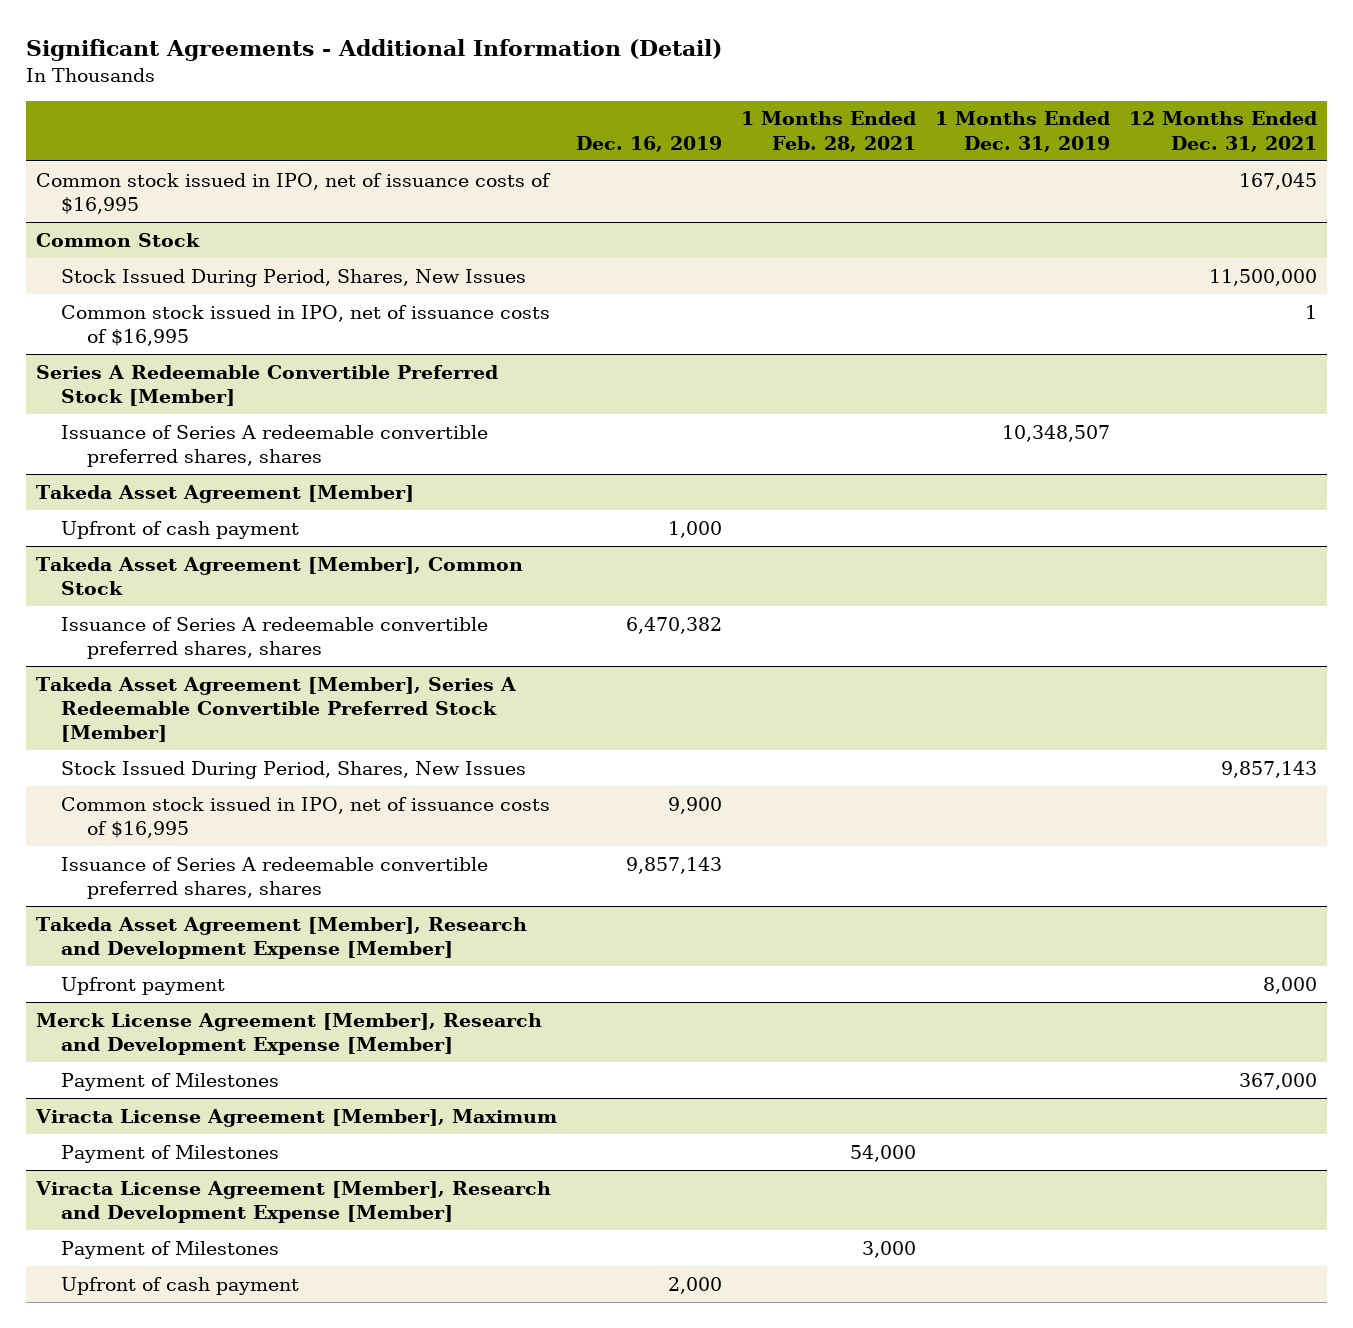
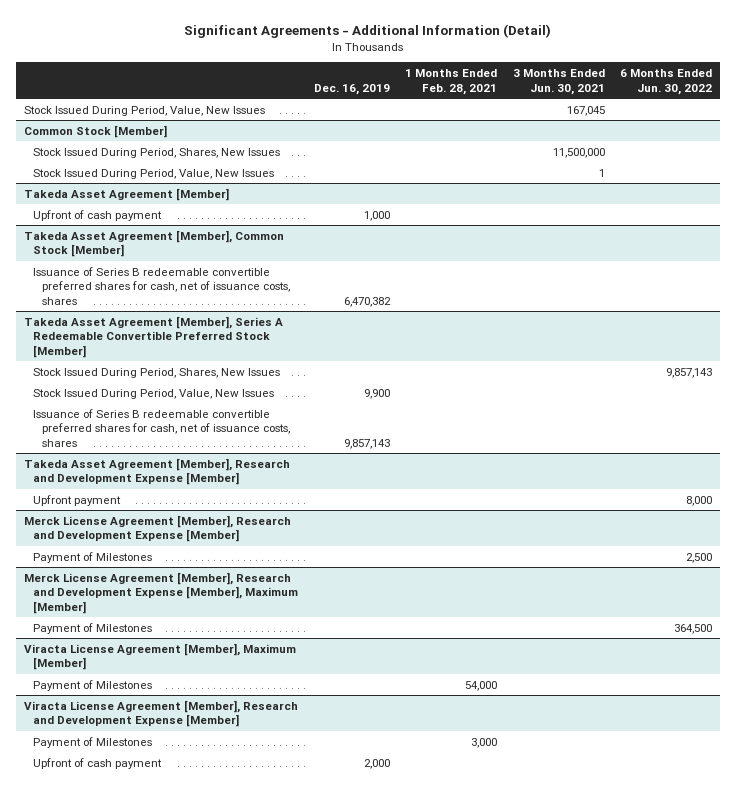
- | Dec. 16, 2019 | 1 Months Ended Feb. 28, 2021 | 1 Months Ended Dec. 31, 2019 | 12 Months Ended Dec. 31, 2021
+ | Dec. 16, 2019 | 1 Months Ended Feb. 28, 2021 | 3 Months Ended Jun. 30, 2021 | 6 Months Ended Jun. 30, 2022
- Common stock issued in IPO, net of issuance costs of $16,995 | | | | 167,045
- Common Stock
+ Stock Issued During Period, Value, New Issues | | | 167,045 |
+ Common Stock [Member]
- Common stock issued in IPO, net of issuance costs of $16,995 | | | | 1
- Series A Redeemable Convertible Preferred Stock [Member]
- Issuance of Series A redeemable convertible preferred shares, shares | | | 10,348,507 |
+ Stock Issued During Period, Value, New Issues | | | 1 |
- Takeda Asset Agreement [Member], Common Stock
- Issuance of Series A redeemable convertible preferred shares, shares | 6,470,382 | | |
+ Takeda Asset Agreement [Member], Common Stock [Member]
+ Issuance of Series B redeemable convertible preferred shares for cash, net of issuance costs, shares | 6,470,382 | | |
@ Takeda Asset Agreement [Member], Series A Redeemable Convertible Preferred Stock [Member]
- Common stock issued in IPO, net of issuance costs of $16,995 | 9,900 | | |
- Issuance of Series A redeemable convertible preferred shares, shares | 9,857,143 | | |
+ Stock Issued During Period, Value, New Issues | 9,900 | | |
+ Issuance of Series B redeemable convertible preferred shares for cash, net of issuance costs, shares | 9,857,143 | | |
- Viracta License Agreement [Member], Maximum
+ Merck License Agreement [Member], Research and Development Expense [Member], Maximum [Member]
+ Payment of Milestones | | | | 364,500
+ Viracta License Agreement [Member], Maximum [Member]

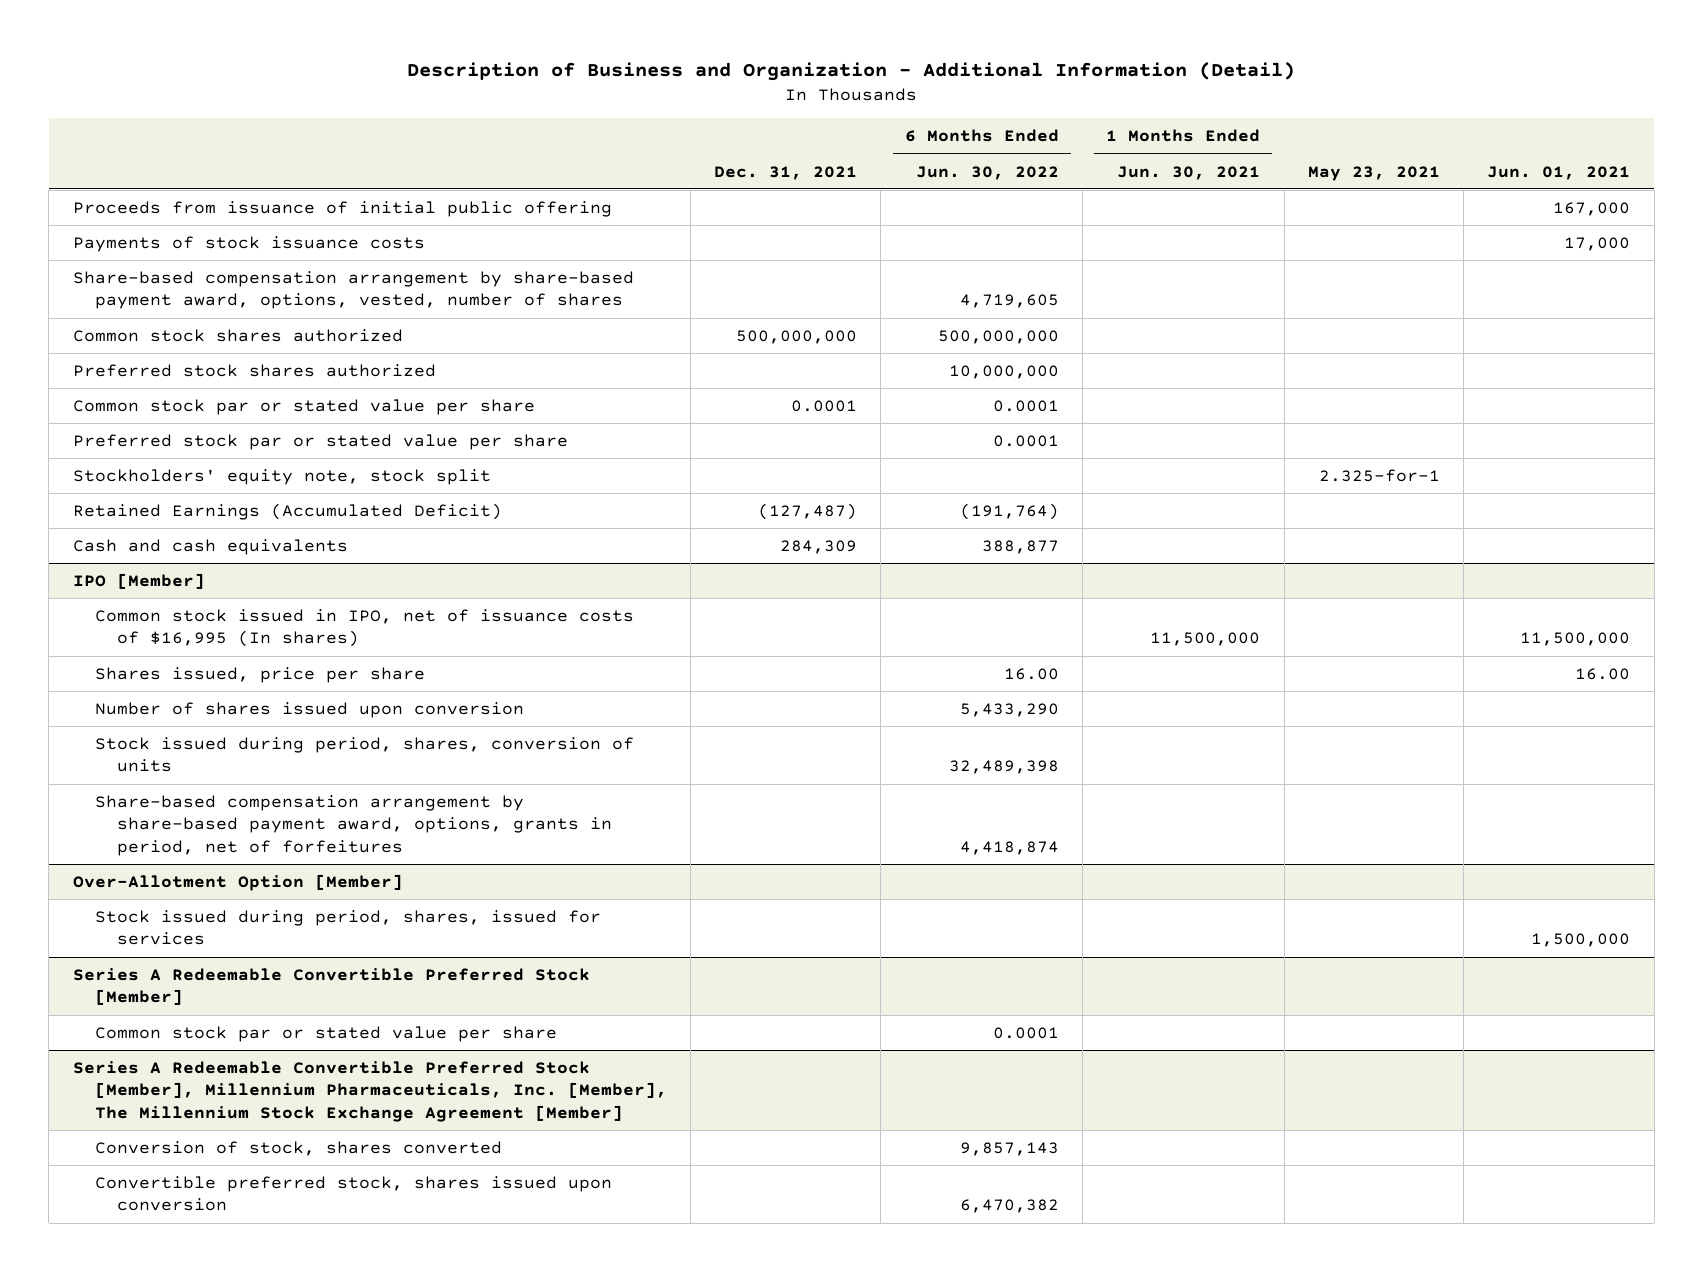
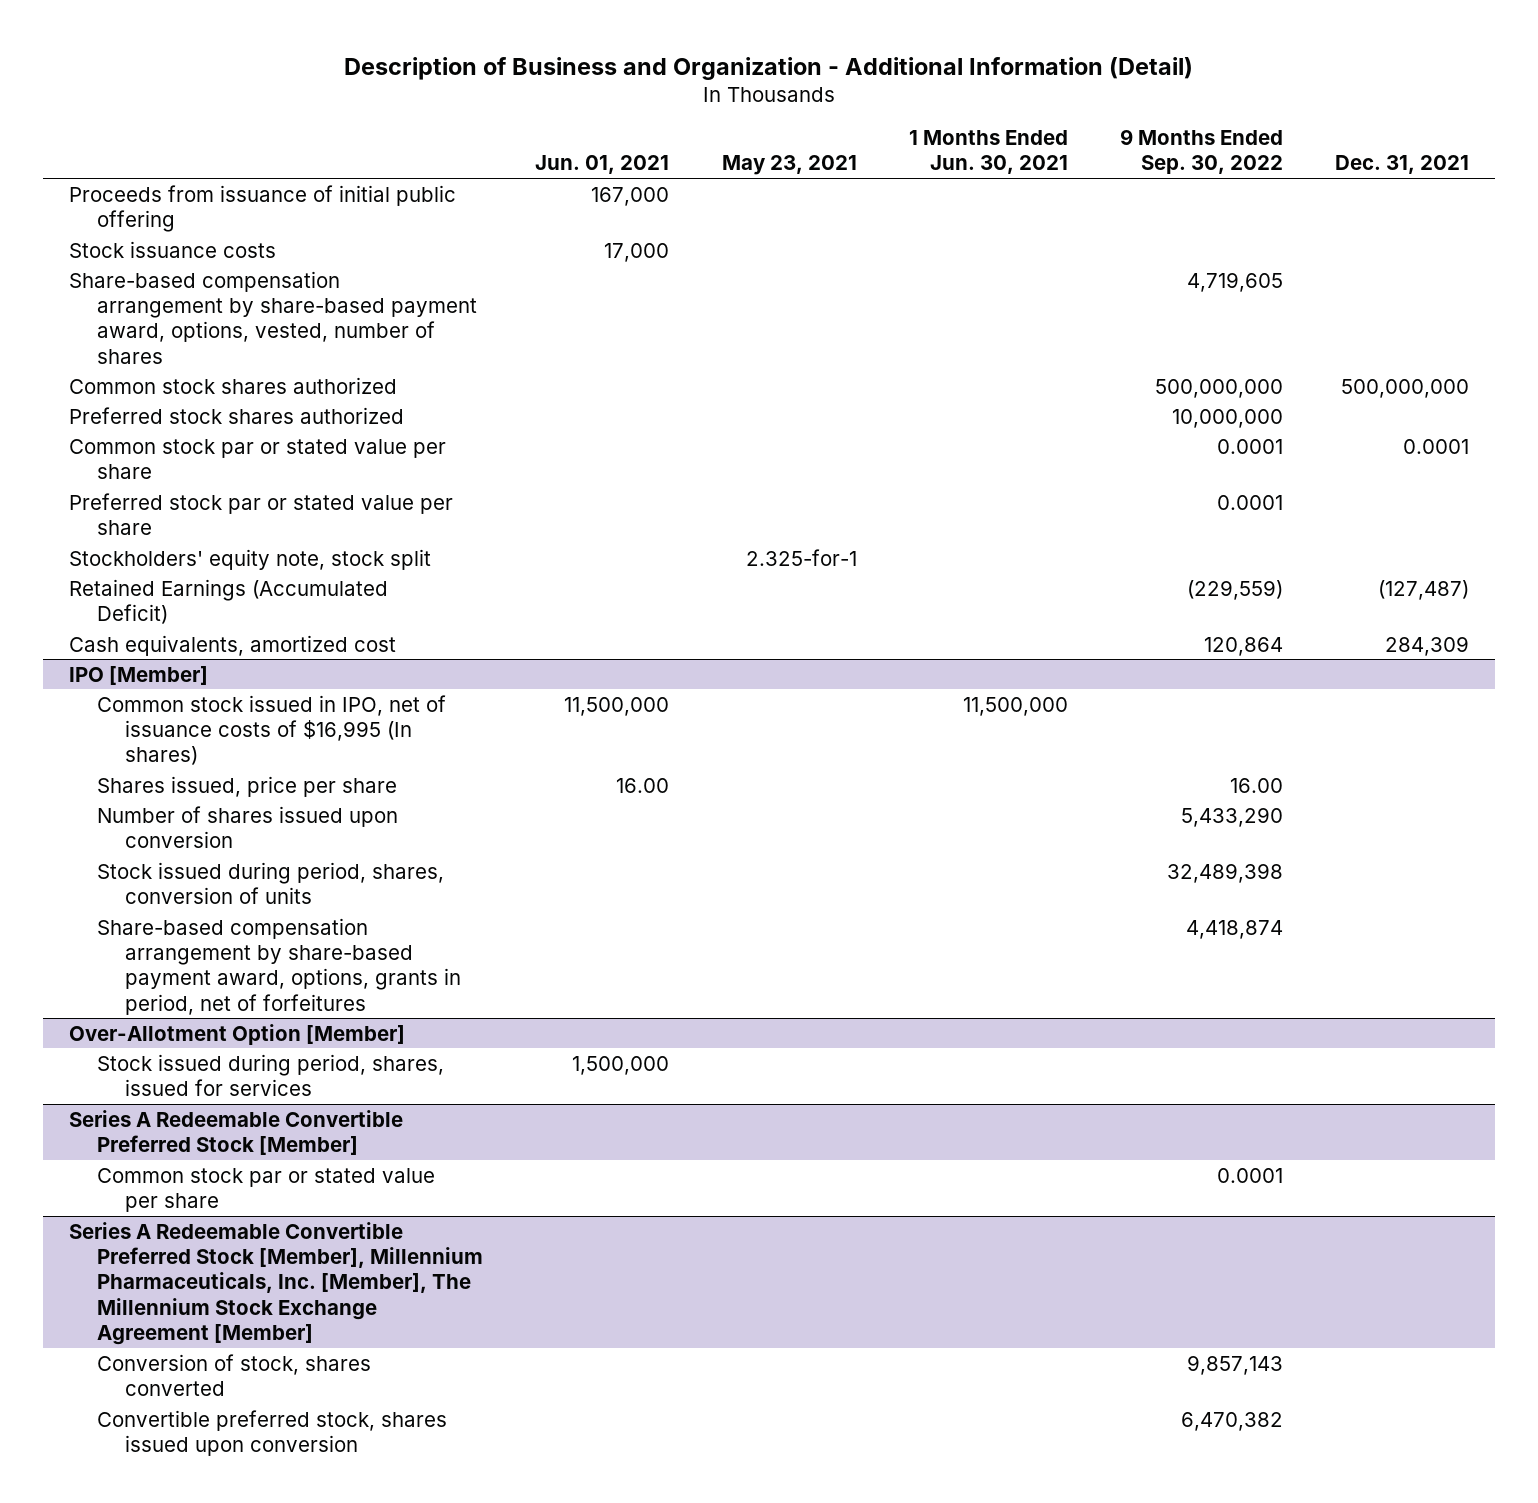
- | Dec. 31, 2021 | 6 Months Ended Jun. 30, 2022 | 1 Months Ended Jun. 30, 2021 | May 23, 2021 | Jun. 01, 2021
+ | Jun. 01, 2021 | May 23, 2021 | 1 Months Ended Jun. 30, 2021 | 9 Months Ended Sep. 30, 2022 | Dec. 31, 2021
- Payments of stock issuance costs | | | | | 17,000
+ Stock issuance costs | 17,000 | | | |
- Cash and cash equivalents | 284,309 | 388,877 | | |
+ Cash equivalents, amortized cost | | | | 120,864 | 284,309

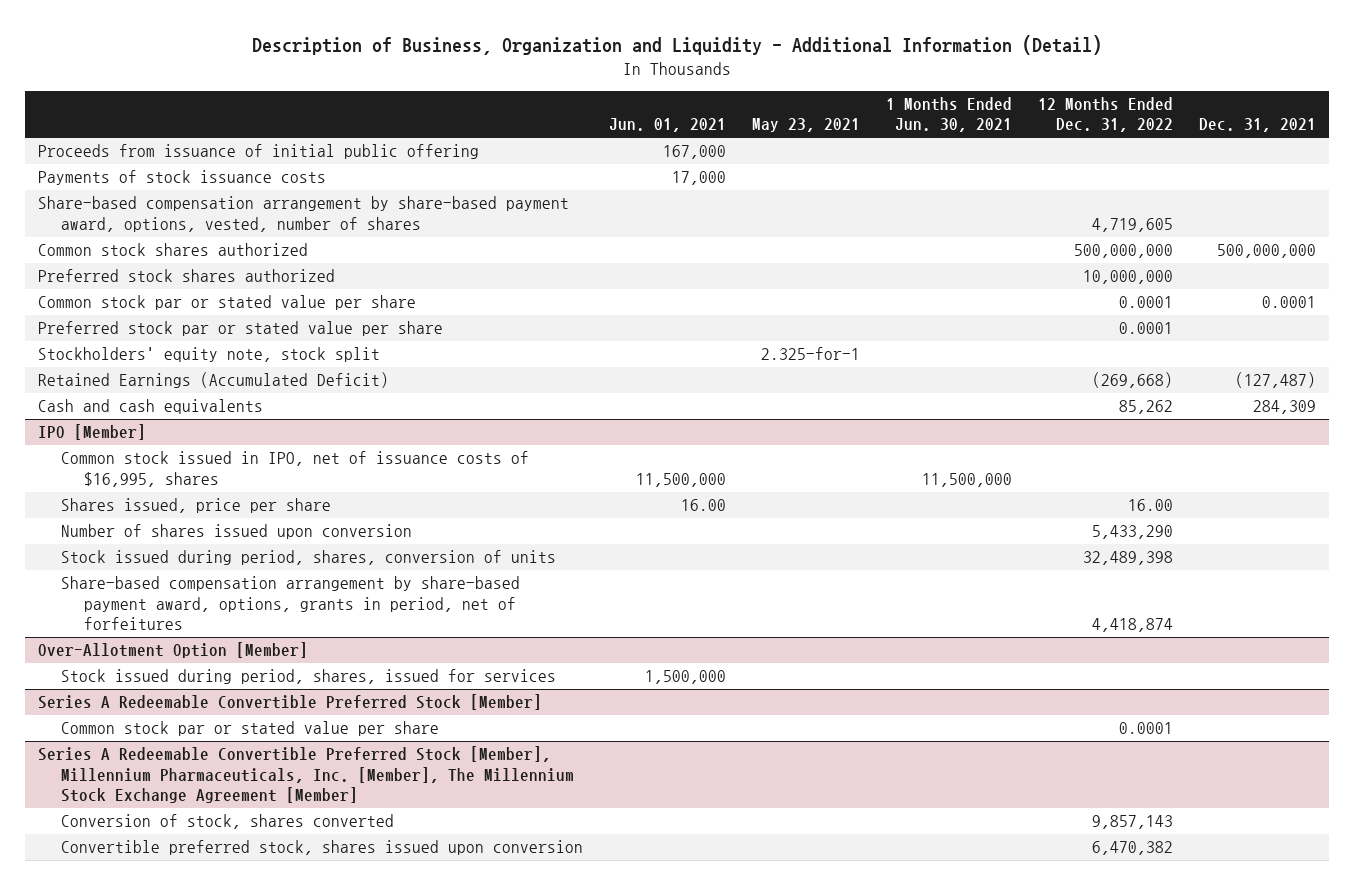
- Description of Business and Organization - Additional Information (Detail)
+ Description of Business, Organization and Liquidity - Additional Information (Detail)
- | Jun. 01, 2021 | May 23, 2021 | 1 Months Ended Jun. 30, 2021 | 9 Months Ended Sep. 30, 2022 | Dec. 31, 2021
+ | Jun. 01, 2021 | May 23, 2021 | 1 Months Ended Jun. 30, 2021 | 12 Months Ended Dec. 31, 2022 | Dec. 31, 2021
- Stock issuance costs | 17,000 | | | |
+ Payments of stock issuance costs | 17,000 | | | |
- Cash equivalents, amortized cost | | | | 120,864 | 284,309
+ Cash and cash equivalents | | | | 85,262 | 284,309
@ IPO [Member]
- Common stock issued in IPO, net of issuance costs of $16,995 (In shares) | 11,500,000 | | 11,500,000 | |
+ Common stock issued in IPO, net of issuance costs of $16,995, shares | 11,500,000 | | 11,500,000 | |

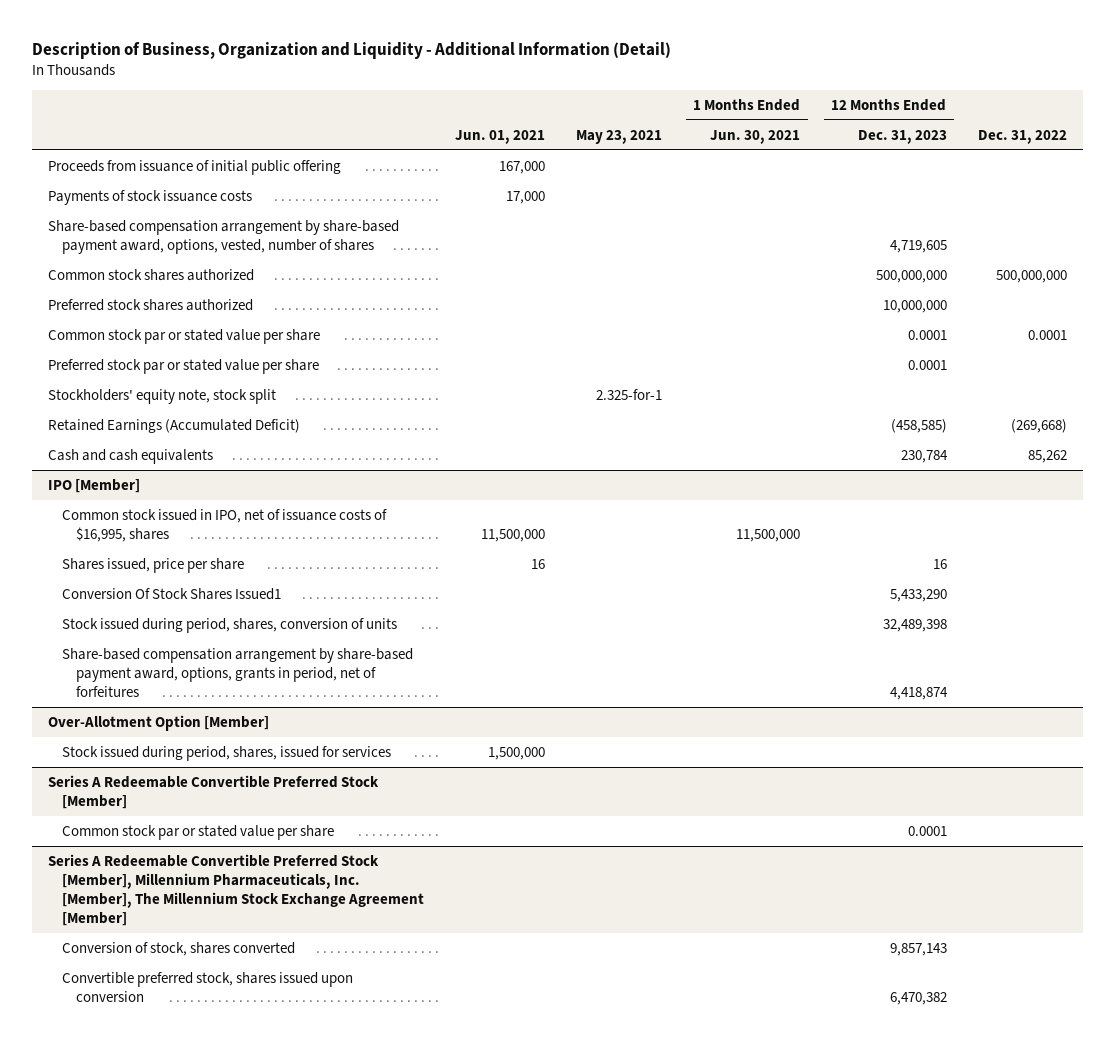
- | Jun. 01, 2021 | May 23, 2021 | 1 Months Ended Jun. 30, 2021 | 12 Months Ended Dec. 31, 2022 | Dec. 31, 2021
+ | Jun. 01, 2021 | May 23, 2021 | 1 Months Ended Jun. 30, 2021 | 12 Months Ended Dec. 31, 2023 | Dec. 31, 2022
@ IPO [Member]
- Shares issued, price per share | 16.00 | | | 16.00 |
- Number of shares issued upon conversion | | | | 5,433,290 |
+ Shares issued, price per share | 16 | | | 16 |
+ Conversion Of Stock Shares Issued1 | | | | 5,433,290 |

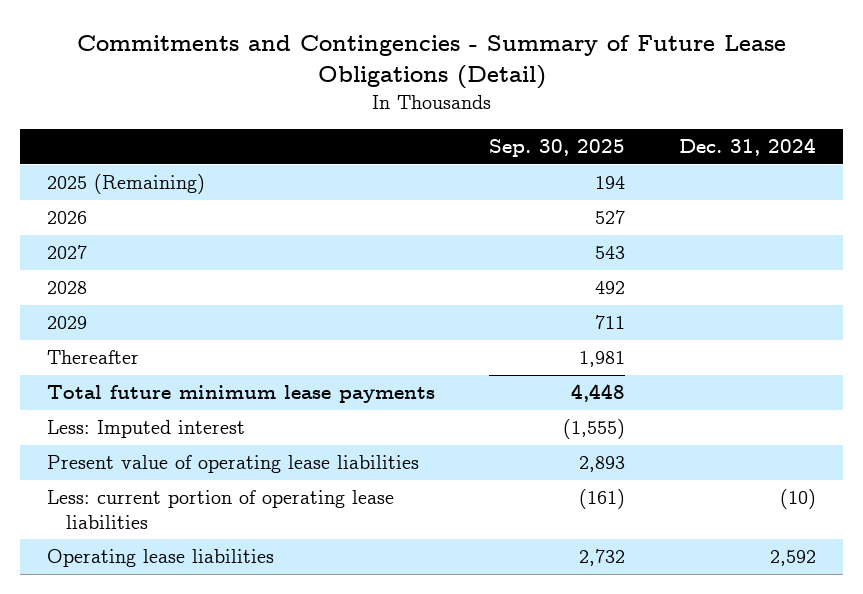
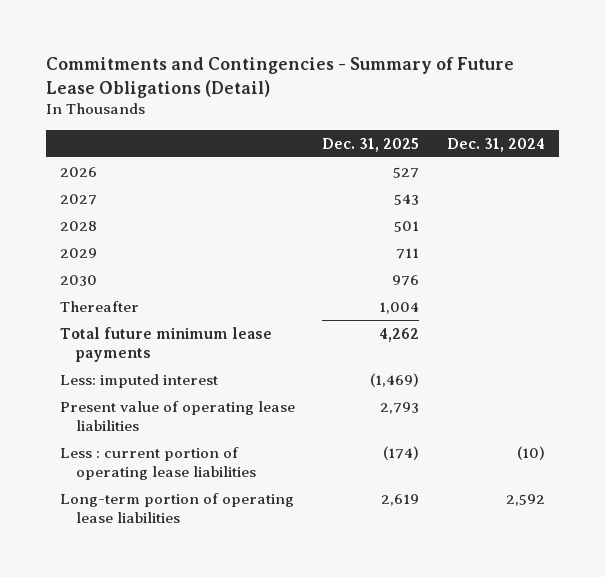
- | Sep. 30, 2025 | Dec. 31, 2024
+ | Dec. 31, 2025 | Dec. 31, 2024
- 2025 (Remaining) | 194 |
+ 2030 | 976 |
- Less: Imputed interest | (1,555) |
+ Less: imputed interest | (1,469) |
- Less: current portion of operating lease liabilities | (161) | (10)
- Operating lease liabilities | 2,732 | 2,592
+ Less : current portion of operating lease liabilities | (174) | (10)
+ Long-term portion of operating lease liabilities | 2,619 | 2,592

